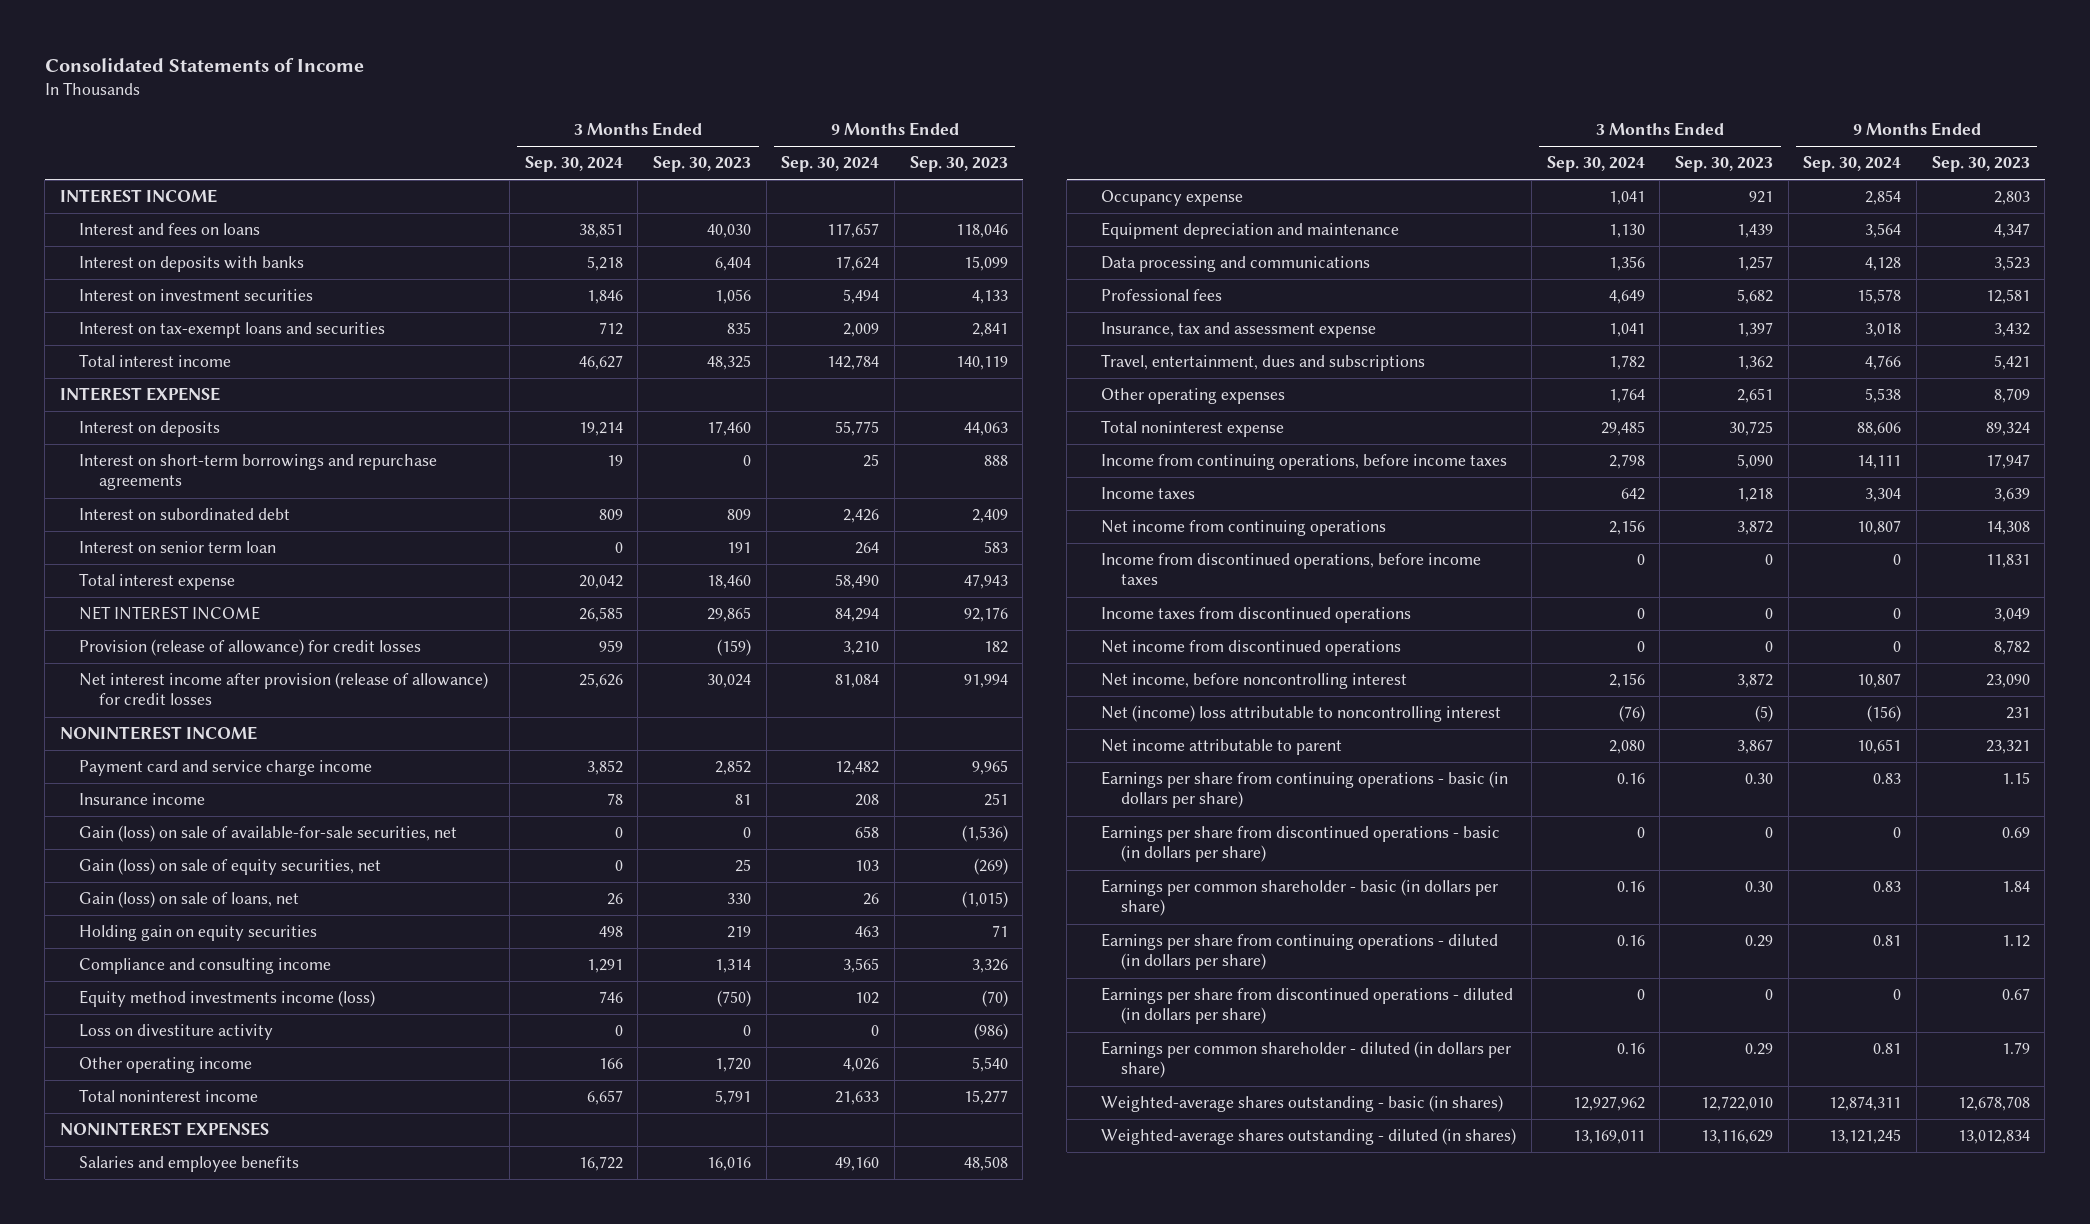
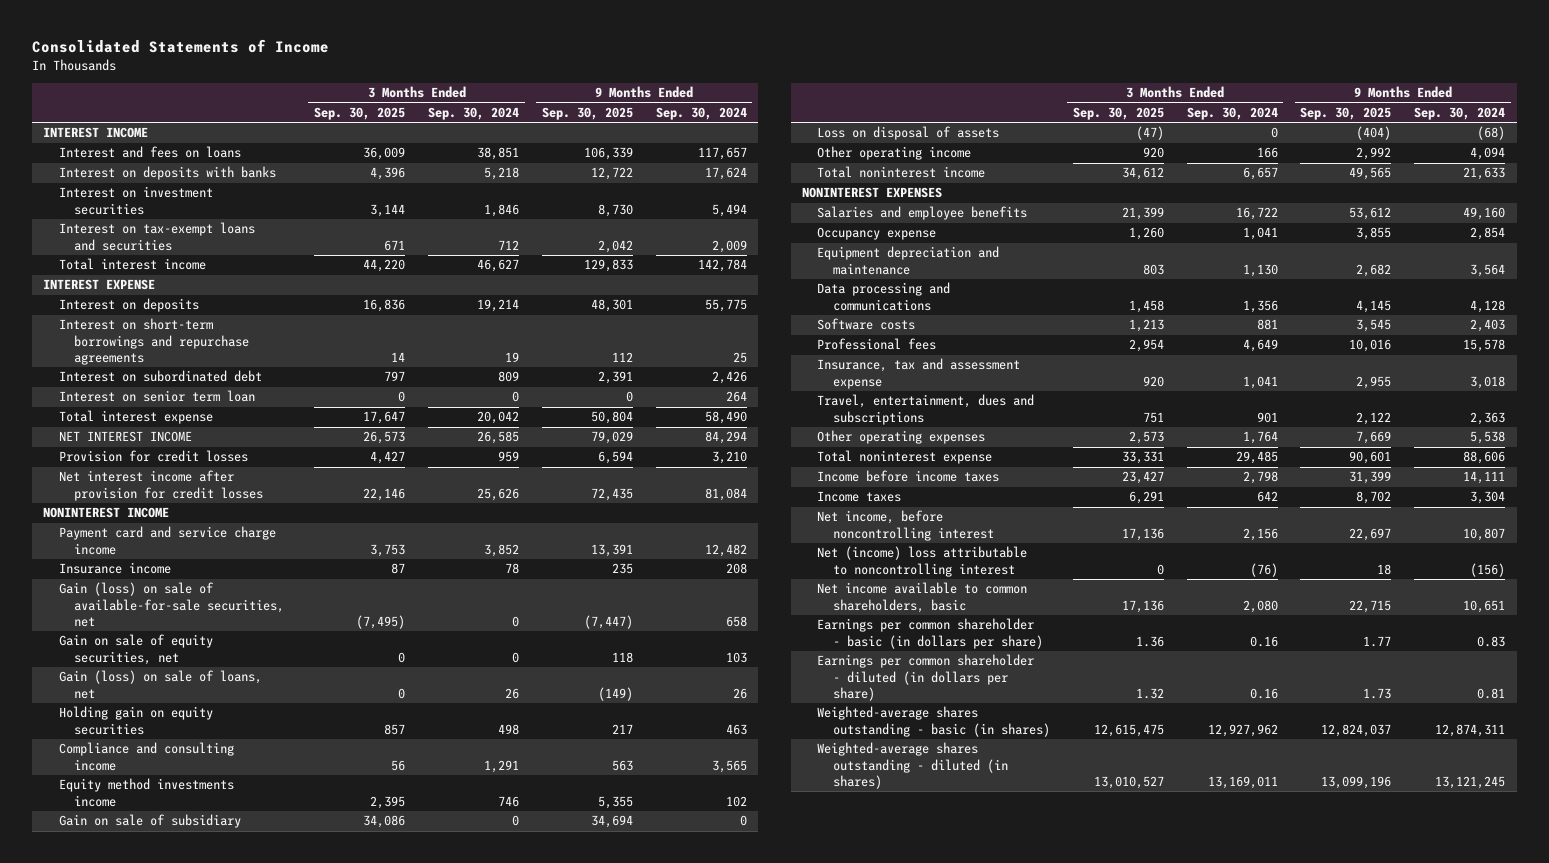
- | 3 Months Ended Sep. 30, 2024 | 3 Months Ended Sep. 30, 2023 | 9 Months Ended Sep. 30, 2024 | 9 Months Ended Sep. 30, 2023
+ | 3 Months Ended Sep. 30, 2025 | 3 Months Ended Sep. 30, 2024 | 9 Months Ended Sep. 30, 2025 | 9 Months Ended Sep. 30, 2024
- Provision (release of allowance) for credit losses | 959 | (159) | 3,210 | 182
- Net interest income after provision (release of allowance) for credit losses | 25,626 | 30,024 | 81,084 | 91,994
+ Provision for credit losses | 4,427 | 959 | 6,594 | 3,210
+ Net interest income after provision for credit losses | 22,146 | 25,626 | 72,435 | 81,084
- Gain (loss) on sale of equity securities, net | 0 | 25 | 103 | (269)
+ Gain on sale of equity securities, net | 0 | 0 | 118 | 103
- Equity method investments income (loss) | 746 | (750) | 102 | (70)
- Loss on divestiture activity | 0 | 0 | 0 | (986)
- Other operating income | 166 | 1,720 | 4,026 | 5,540
+ Equity method investments income | 2,395 | 746 | 5,355 | 102
+ Gain on sale of subsidiary | 34,086 | 0 | 34,694 | 0
+ Loss on disposal of assets | (47) | 0 | (404) | (68)
+ Other operating income | 920 | 166 | 2,992 | 4,094
+ Software costs | 1,213 | 881 | 3,545 | 2,403
- Travel, entertainment, dues and subscriptions | 1,782 | 1,362 | 4,766 | 5,421
+ Travel, entertainment, dues and subscriptions | 751 | 901 | 2,122 | 2,363
- Income from continuing operations, before income taxes | 2,798 | 5,090 | 14,111 | 17,947
+ Income before income taxes | 23,427 | 2,798 | 31,399 | 14,111
- Net income from continuing operations | 2,156 | 3,872 | 10,807 | 14,308
- Income from discontinued operations, before income taxes | 0 | 0 | 0 | 11,831
- Income taxes from discontinued operations | 0 | 0 | 0 | 3,049
- Net income from discontinued operations | 0 | 0 | 0 | 8,782
- Net income attributable to parent | 2,080 | 3,867 | 10,651 | 23,321
- Earnings per share from continuing operations - basic (in dollars per share) | 0.16 | 0.30 | 0.83 | 1.15
- Earnings per share from discontinued operations - basic (in dollars per share) | 0 | 0 | 0 | 0.69
+ Net income available to common shareholders, basic | 17,136 | 2,080 | 22,715 | 10,651
- Earnings per share from continuing operations - diluted (in dollars per share) | 0.16 | 0.29 | 0.81 | 1.12
- Earnings per share from discontinued operations - diluted (in dollars per share) | 0 | 0 | 0 | 0.67

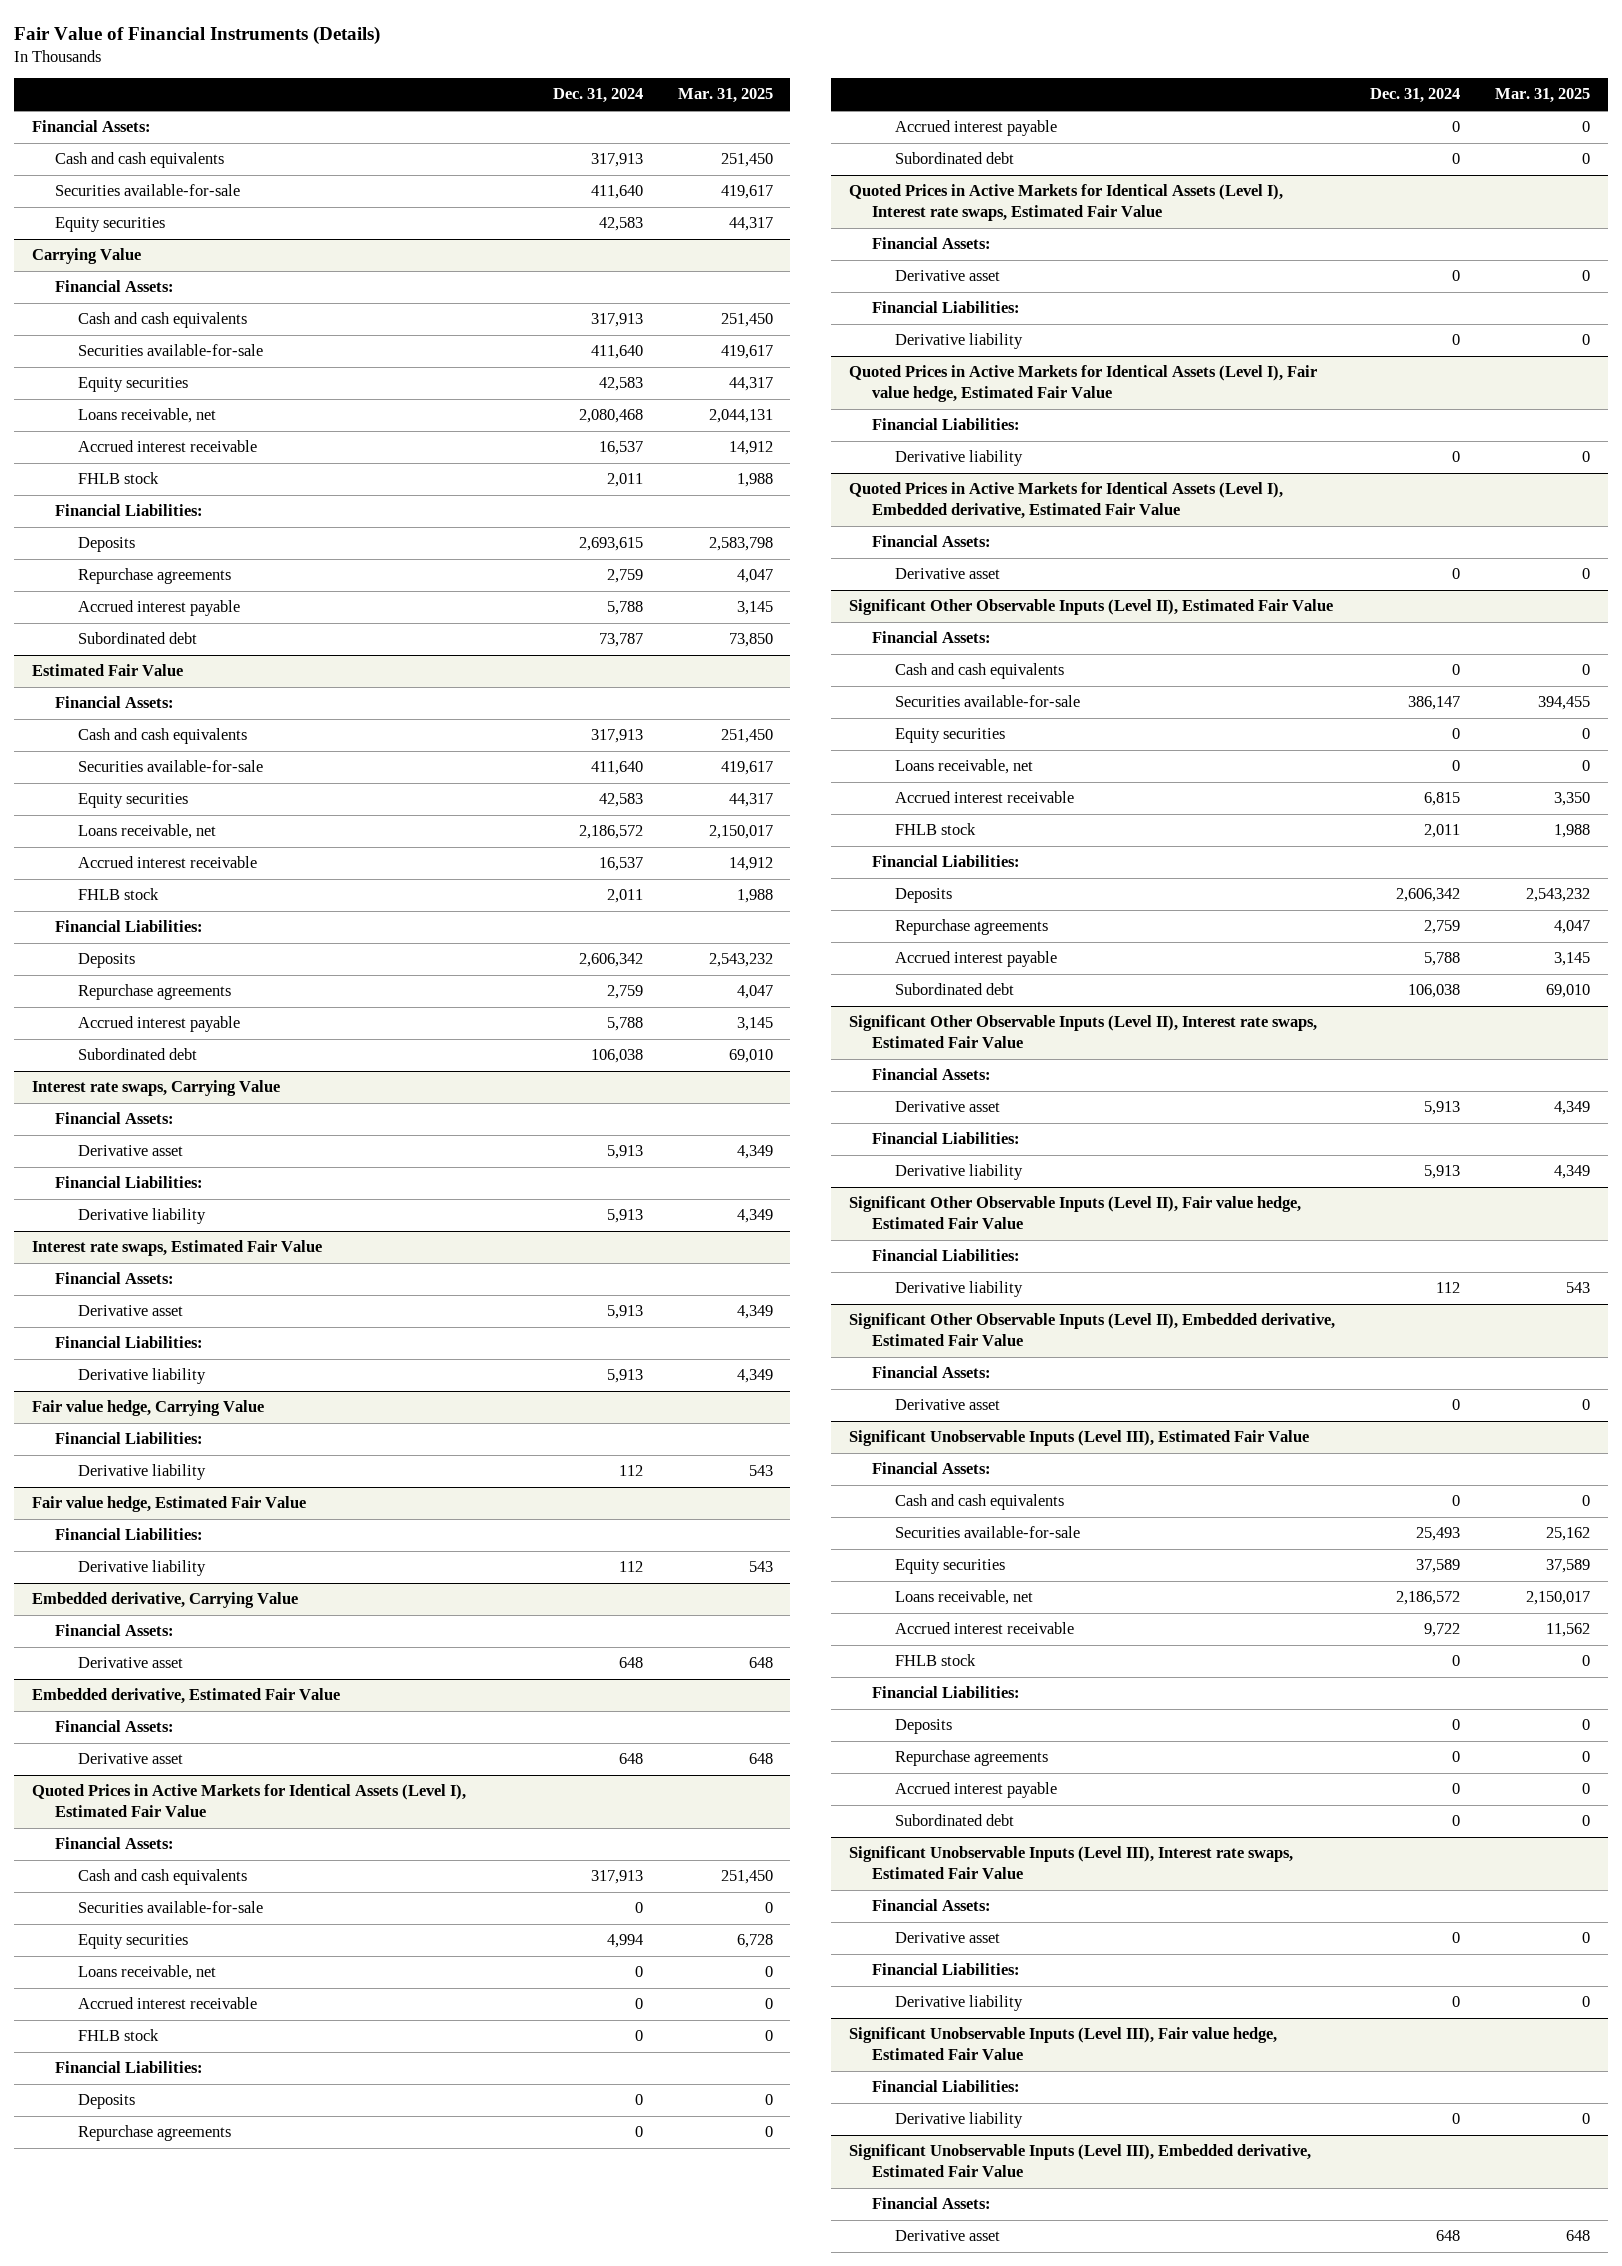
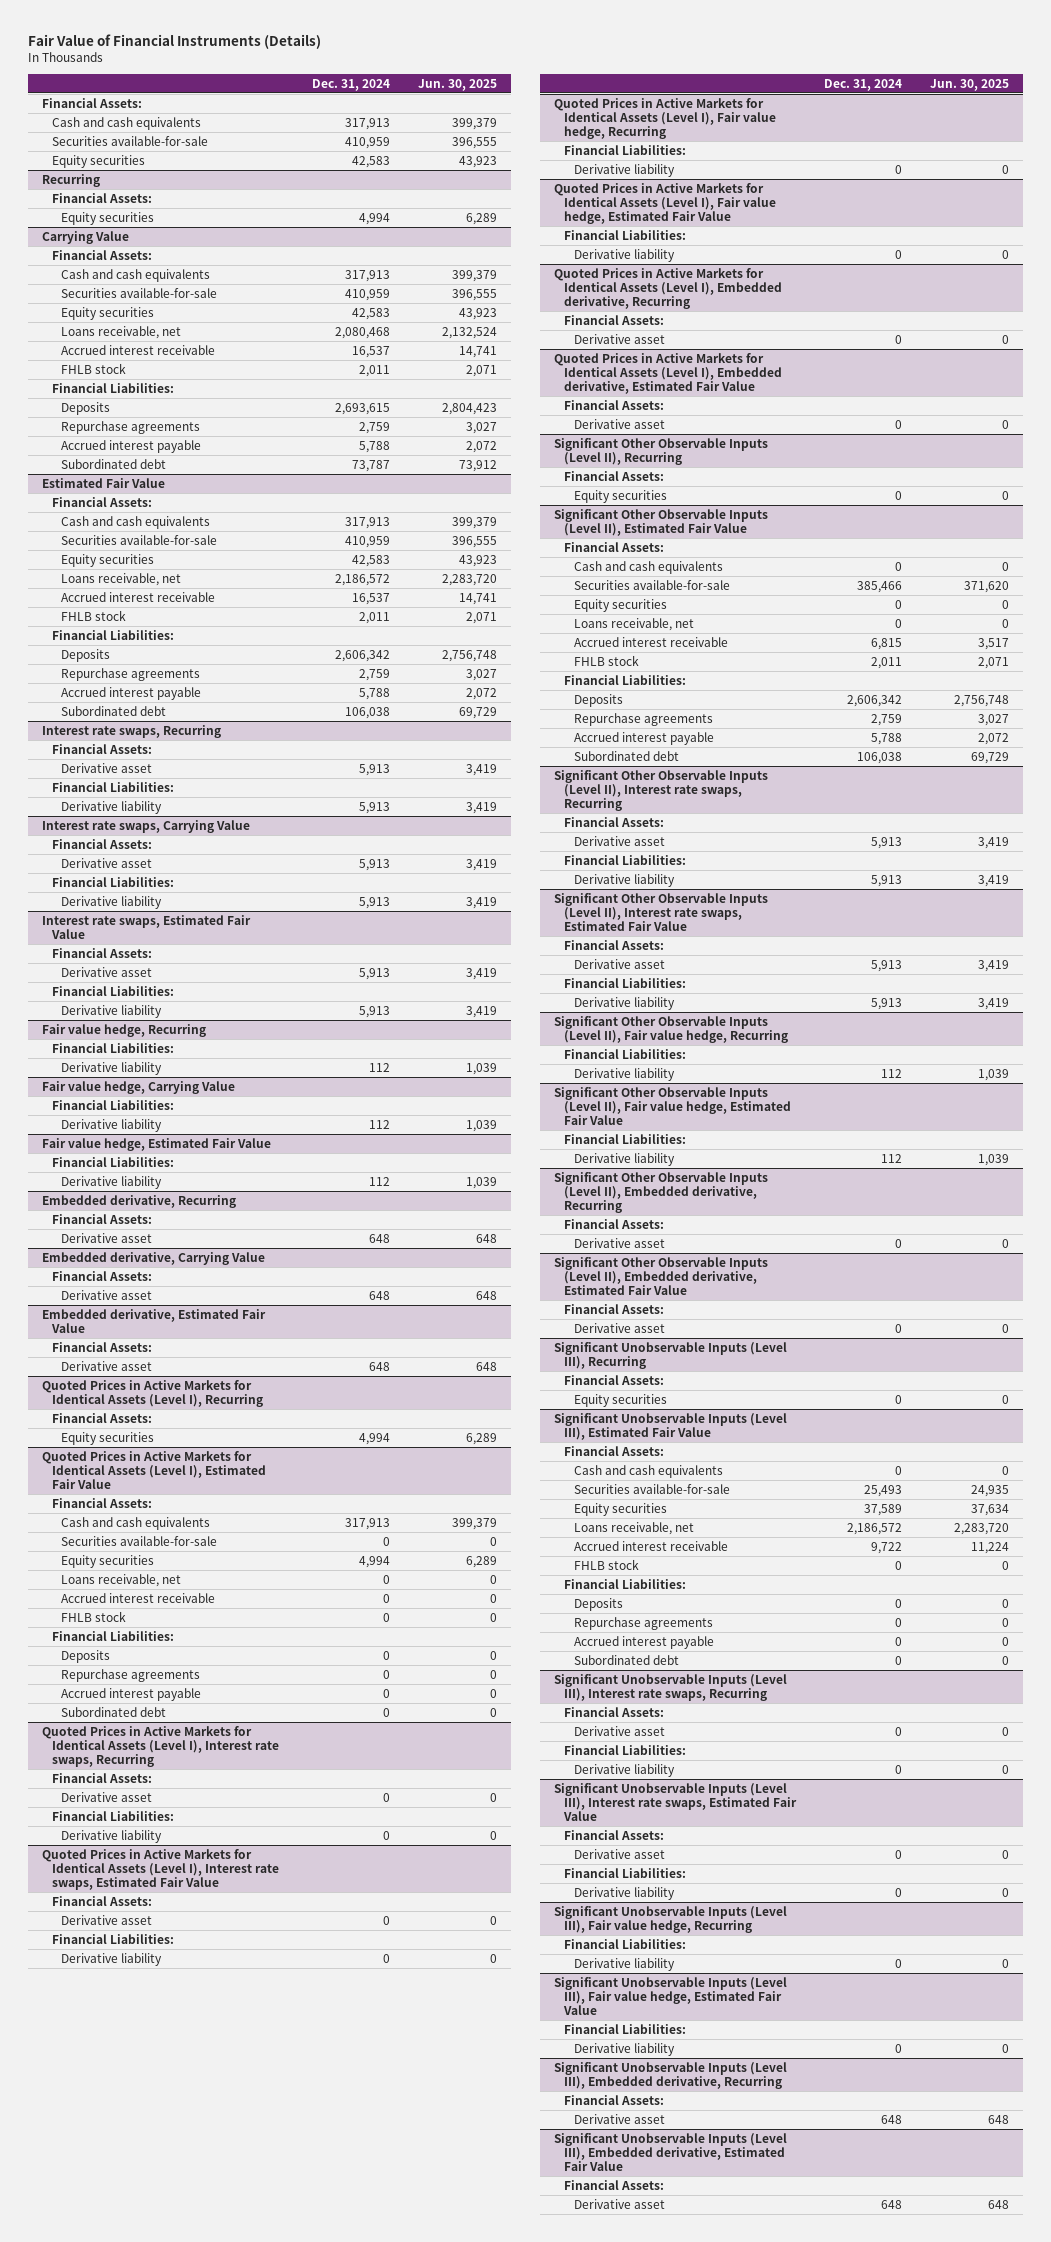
- | Dec. 31, 2024 | Mar. 31, 2025
+ | Dec. 31, 2024 | Jun. 30, 2025
- Securities available-for-sale | 411,640 | 419,617
+ Securities available-for-sale | 410,959 | 396,555
+ Recurring
+ Financial Assets:
+ Equity securities | 4,994 | 6,289
@ Carrying Value
- Securities available-for-sale | 411,640 | 419,617
+ Securities available-for-sale | 410,959 | 396,555
@ Estimated Fair Value
- Securities available-for-sale | 411,640 | 419,617
+ Securities available-for-sale | 410,959 | 396,555
+ Interest rate swaps, Recurring
+ Financial Assets:
+ Derivative asset | 5,913 | 3,419
+ Financial Liabilities:
+ Derivative liability | 5,913 | 3,419
+ Fair value hedge, Recurring
+ Financial Liabilities:
+ Derivative liability | 112 | 1,039
+ Embedded derivative, Recurring
+ Financial Assets:
+ Derivative asset | 648 | 648
+ Quoted Prices in Active Markets for Identical Assets (Level I), Recurring
+ Financial Assets:
+ Equity securities | 4,994 | 6,289
+ Quoted Prices in Active Markets for Identical Assets (Level I), Interest rate swaps, Recurring
+ Financial Assets:
+ Derivative asset | 0 | 0
+ Financial Liabilities:
+ Derivative liability | 0 | 0
+ Quoted Prices in Active Markets for Identical Assets (Level I), Fair value hedge, Recurring
+ Financial Liabilities:
+ Derivative liability | 0 | 0
+ Quoted Prices in Active Markets for Identical Assets (Level I), Embedded derivative, Recurring
+ Financial Assets:
+ Derivative asset | 0 | 0
+ Significant Other Observable Inputs (Level II), Recurring
+ Financial Assets:
+ Equity securities | 0 | 0
@ Significant Other Observable Inputs (Level II), Estimated Fair Value
- Securities available-for-sale | 386,147 | 394,455
+ Securities available-for-sale | 385,466 | 371,620
+ Significant Other Observable Inputs (Level II), Interest rate swaps, Recurring
+ Financial Assets:
+ Derivative asset | 5,913 | 3,419
+ Financial Liabilities:
+ Derivative liability | 5,913 | 3,419
+ Significant Other Observable Inputs (Level II), Fair value hedge, Recurring
+ Financial Liabilities:
+ Derivative liability | 112 | 1,039
+ Significant Other Observable Inputs (Level II), Embedded derivative, Recurring
+ Financial Assets:
+ Derivative asset | 0 | 0
+ Significant Unobservable Inputs (Level III), Recurring
+ Financial Assets:
+ Equity securities | 0 | 0
+ Significant Unobservable Inputs (Level III), Interest rate swaps, Recurring
+ Financial Assets:
+ Derivative asset | 0 | 0
+ Financial Liabilities:
+ Derivative liability | 0 | 0
+ Significant Unobservable Inputs (Level III), Fair value hedge, Recurring
+ Financial Liabilities:
+ Derivative liability | 0 | 0
+ Significant Unobservable Inputs (Level III), Embedded derivative, Recurring
+ Financial Assets:
+ Derivative asset | 648 | 648

